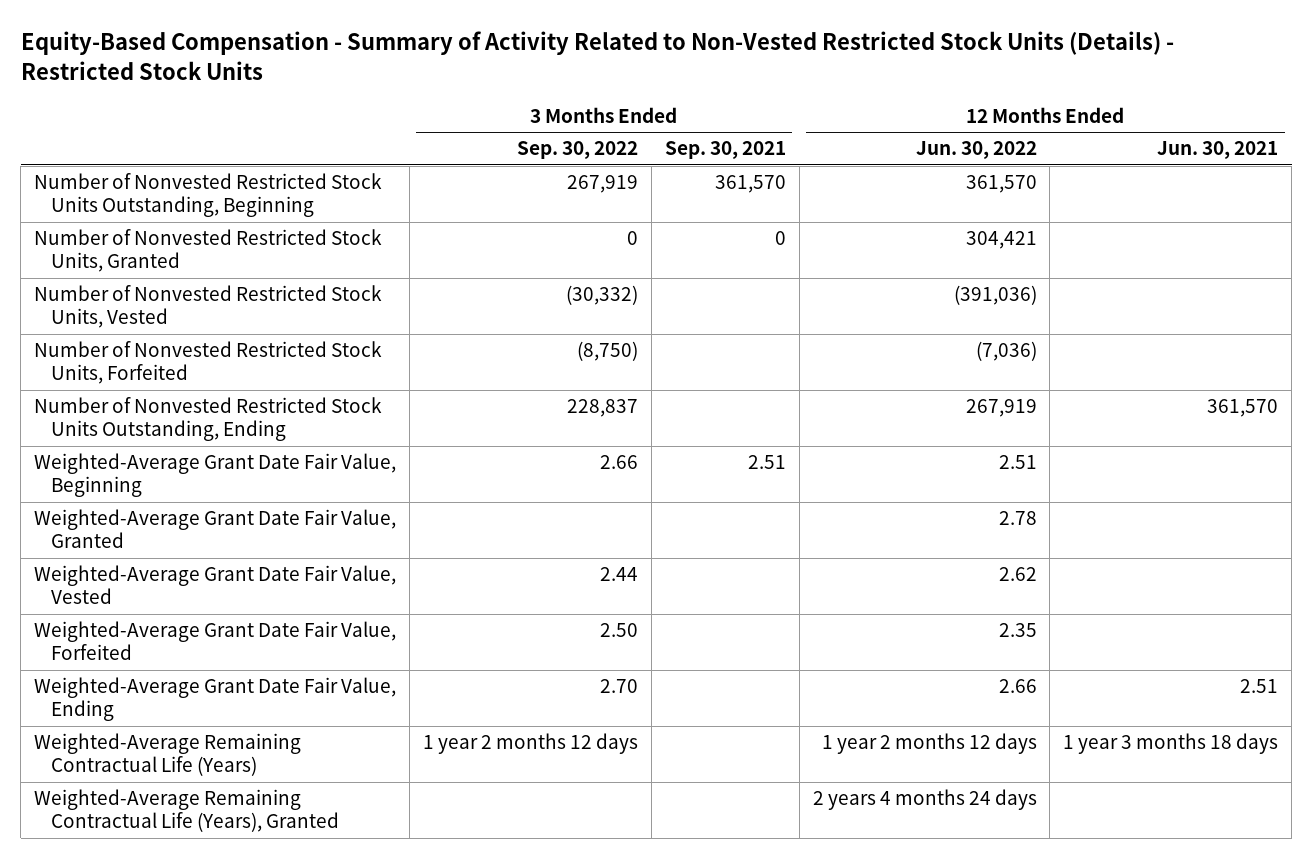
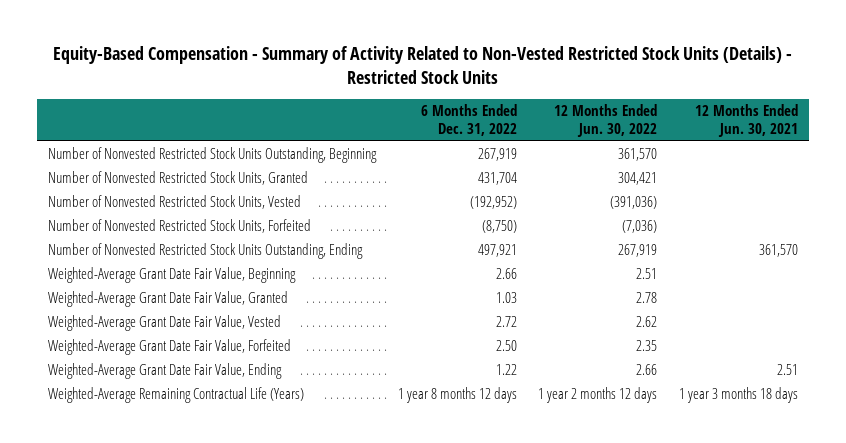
- | 3 Months Ended Sep. 30, 2022 | 3 Months Ended Sep. 30, 2021 | 12 Months Ended Jun. 30, 2022 | 12 Months Ended Jun. 30, 2021
+ | 6 Months Ended Dec. 31, 2022 | 12 Months Ended Jun. 30, 2022 | 12 Months Ended Jun. 30, 2021
- Weighted-Average Remaining Contractual Life (Years), Granted | | | 2 years 4 months 24 days |

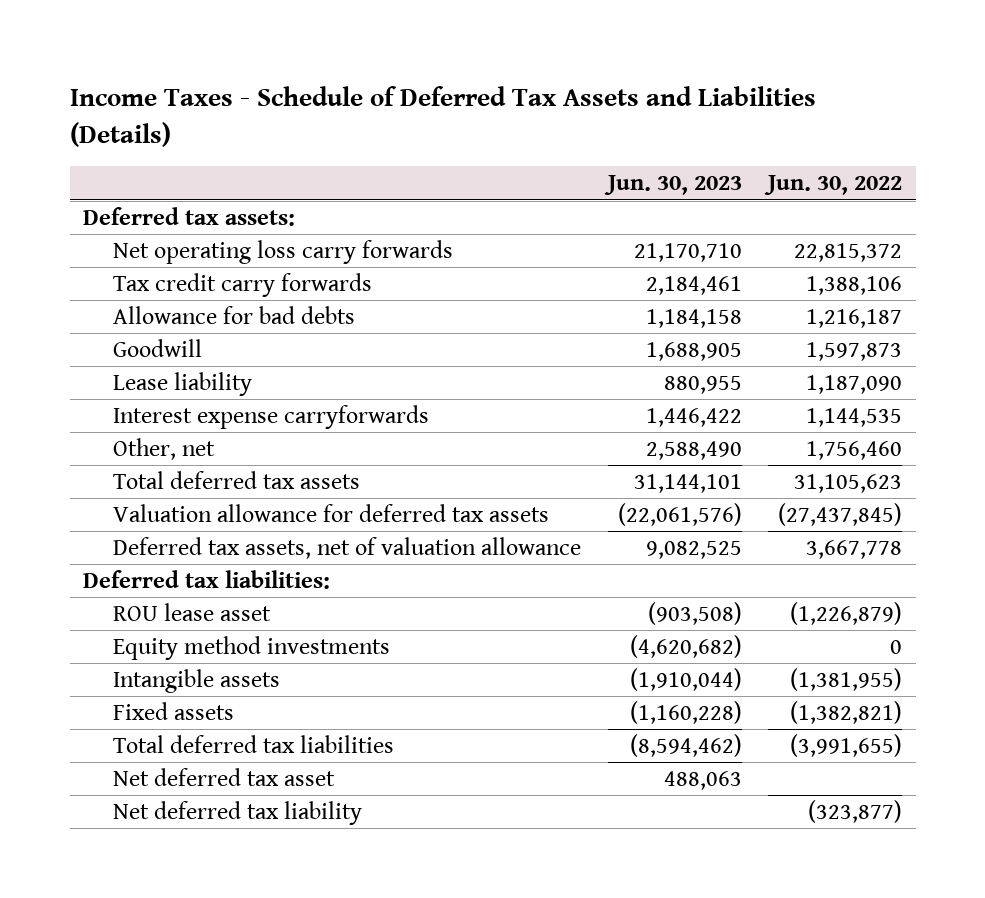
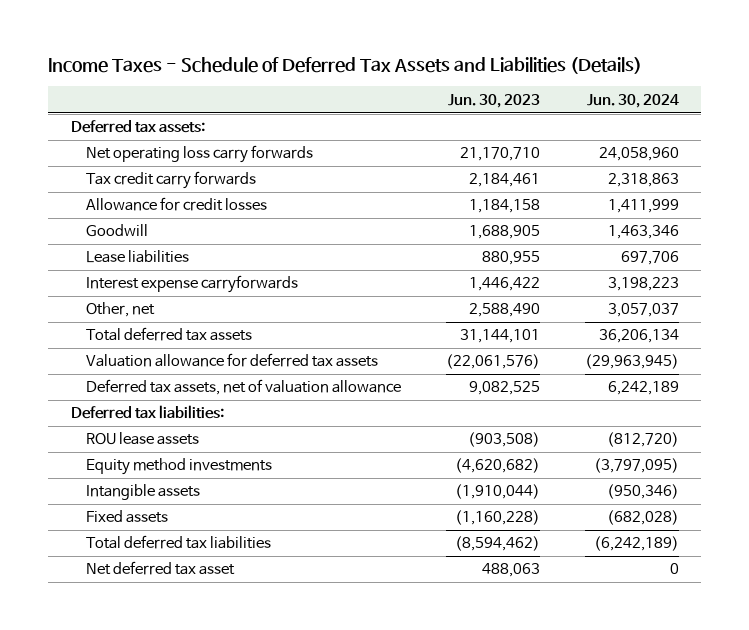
- | Jun. 30, 2023 | Jun. 30, 2022
+ | Jun. 30, 2023 | Jun. 30, 2024
- Allowance for bad debts | 1,184,158 | 1,216,187
+ Allowance for credit losses | 1,184,158 | 1,411,999
- Lease liability | 880,955 | 1,187,090
+ Lease liabilities | 880,955 | 697,706
- ROU lease asset | (903,508) | (1,226,879)
+ ROU lease assets | (903,508) | (812,720)
- Net deferred tax liability | | (323,877)

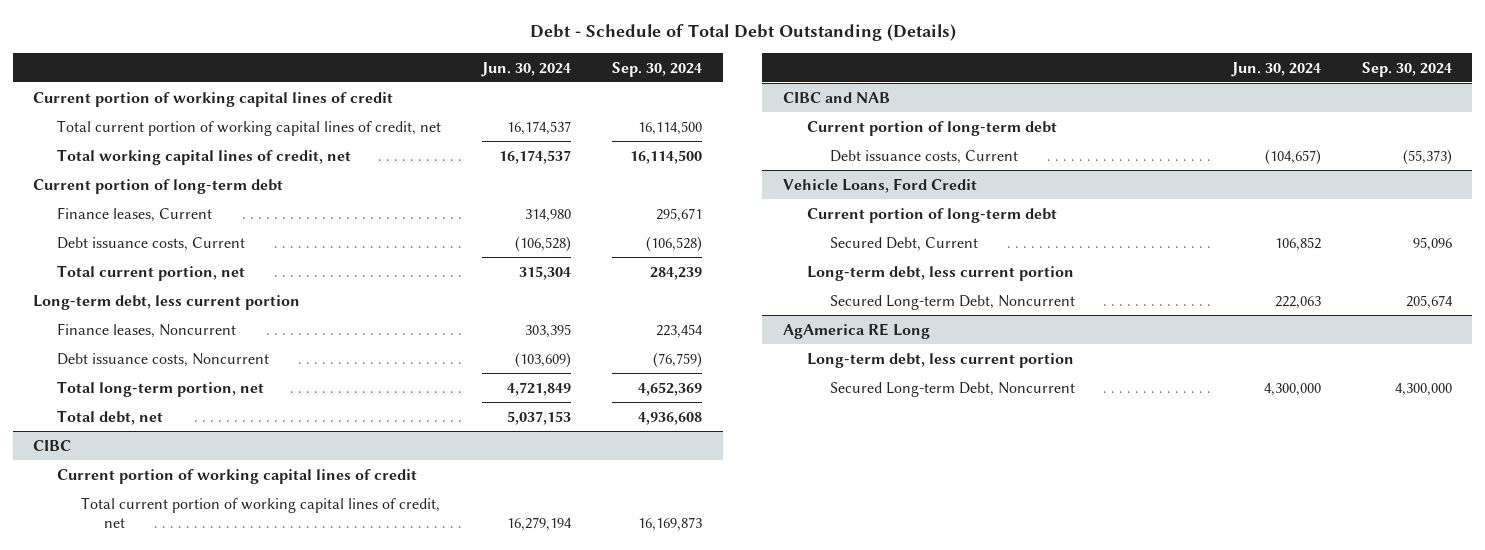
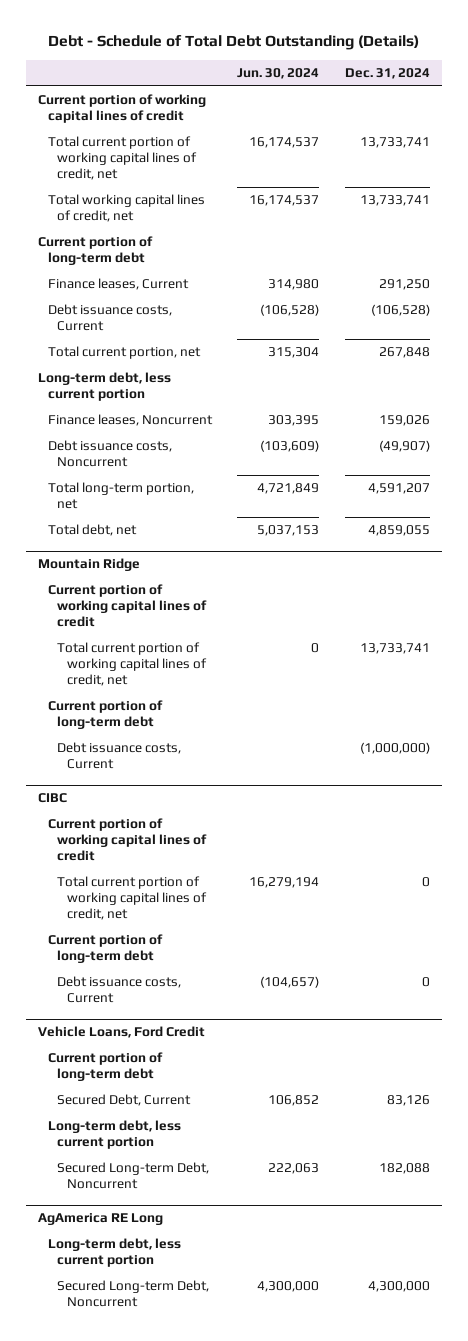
- | Jun. 30, 2024 | Sep. 30, 2024
+ | Jun. 30, 2024 | Dec. 31, 2024
+ Mountain Ridge
+ Current portion of working capital lines of credit
+ Total current portion of working capital lines of credit, net | 0 | 13,733,741
+ Current portion of long-term debt
+ Debt issuance costs, Current | | (1,000,000)
- CIBC and NAB

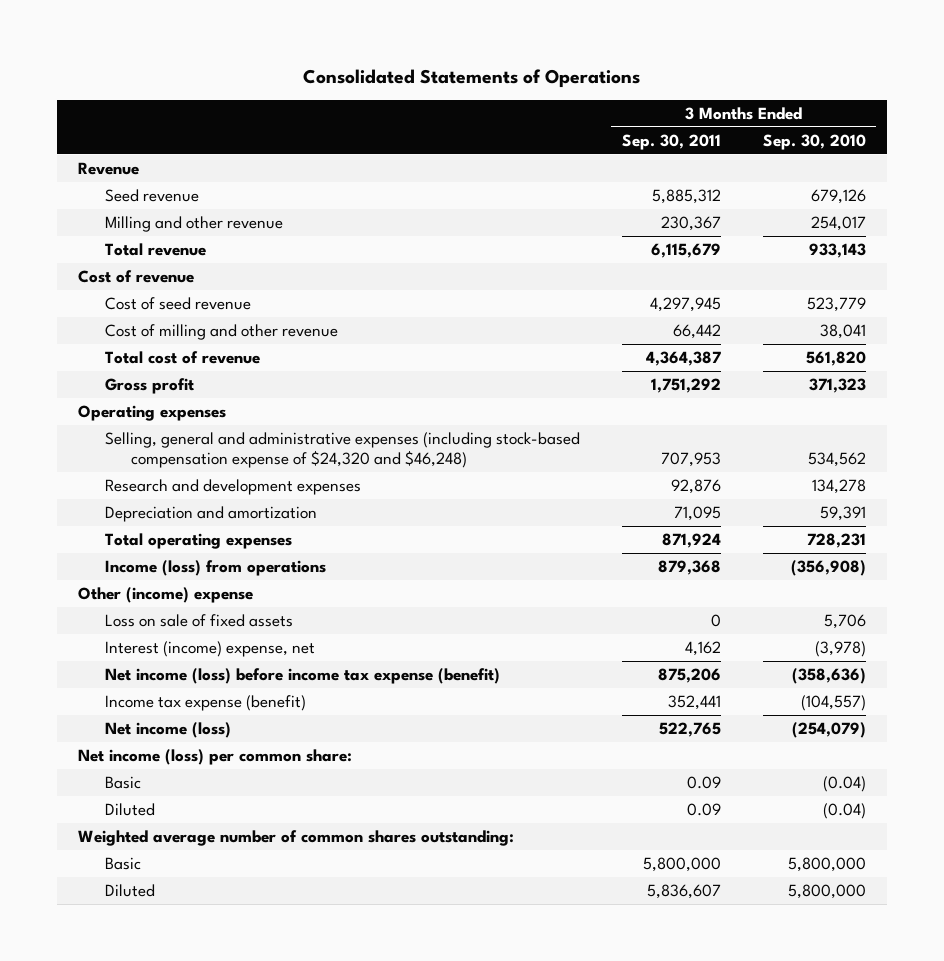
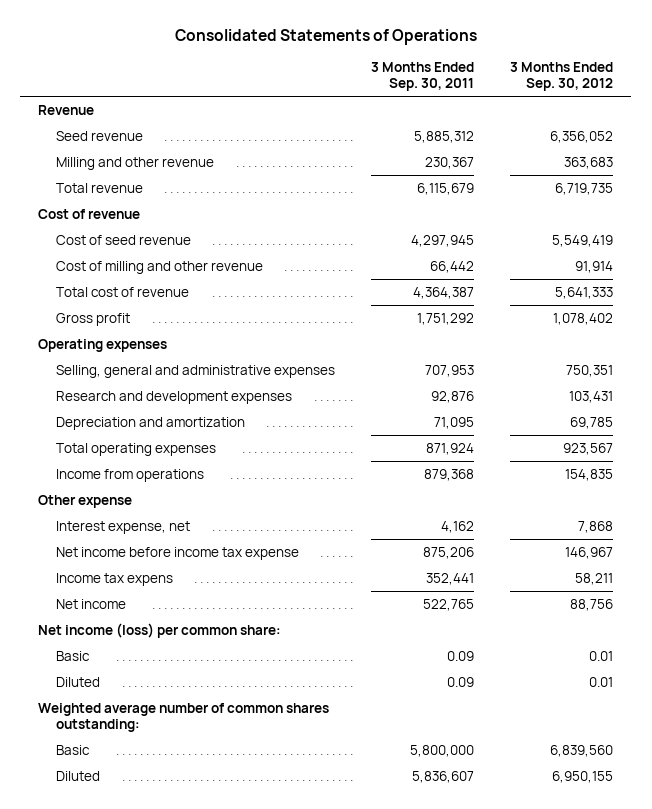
- | 3 Months Ended Sep. 30, 2011 | 3 Months Ended Sep. 30, 2010
+ | 3 Months Ended Sep. 30, 2011 | 3 Months Ended Sep. 30, 2012
- Selling, general and administrative expenses (including stock-based compensation expense of $24,320 and $46,248) | 707,953 | 534,562
+ Selling, general and administrative expenses | 707,953 | 750,351
- Income (loss) from operations | 879,368 | (356,908)
- Other (income) expense
- Loss on sale of fixed assets | 0 | 5,706
- Interest (income) expense, net | 4,162 | (3,978)
- Net income (loss) before income tax expense (benefit) | 875,206 | (358,636)
- Income tax expense (benefit) | 352,441 | (104,557)
- Net income (loss) | 522,765 | (254,079)
+ Income from operations | 879,368 | 154,835
+ Other expense
+ Interest expense, net | 4,162 | 7,868
+ Net income before income tax expense | 875,206 | 146,967
+ Income tax expens | 352,441 | 58,211
+ Net income | 522,765 | 88,756

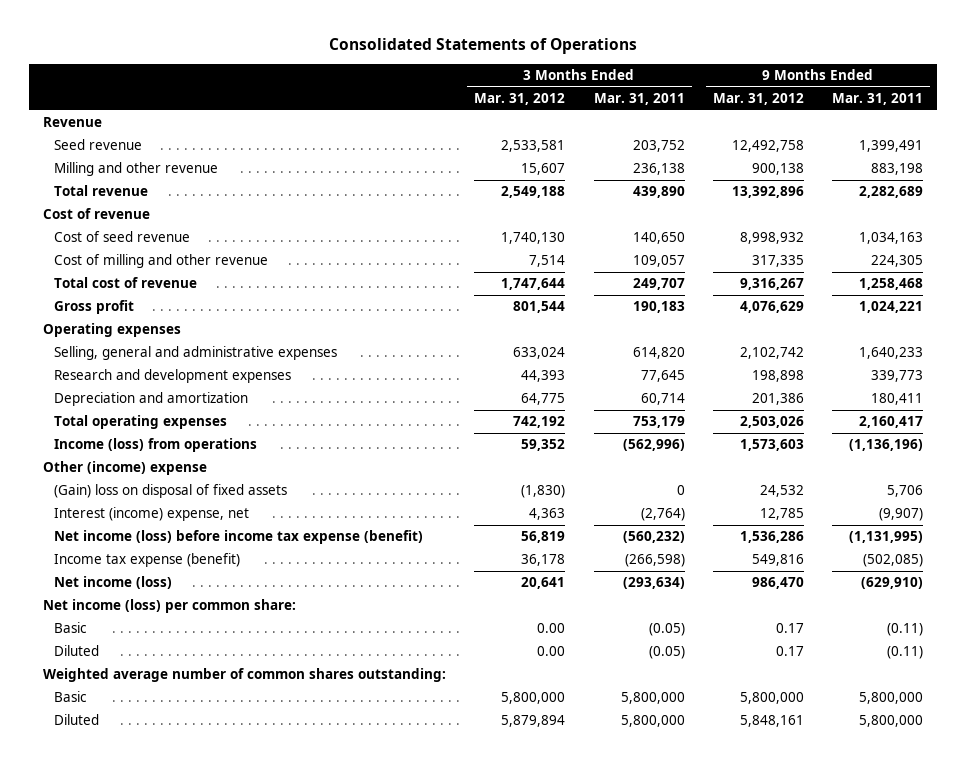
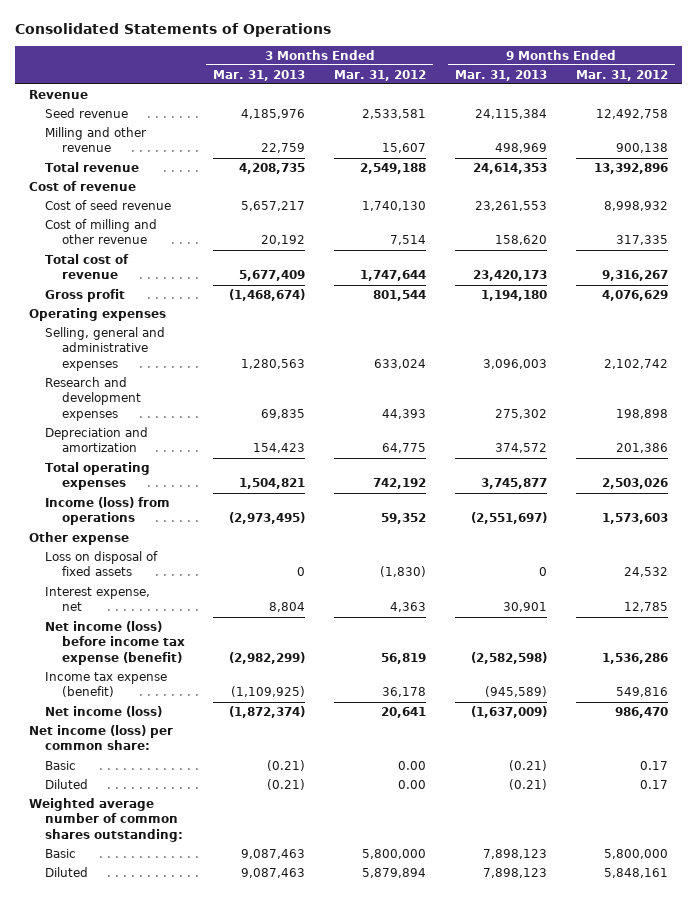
- | 3 Months Ended Mar. 31, 2012 | 3 Months Ended Mar. 31, 2011 | 9 Months Ended Mar. 31, 2012 | 9 Months Ended Mar. 31, 2011
+ | 3 Months Ended Mar. 31, 2013 | 3 Months Ended Mar. 31, 2012 | 9 Months Ended Mar. 31, 2013 | 9 Months Ended Mar. 31, 2012
- Other (income) expense
- (Gain) loss on disposal of fixed assets | (1,830) | 0 | 24,532 | 5,706
- Interest (income) expense, net | 4,363 | (2,764) | 12,785 | (9,907)
+ Other expense
+ Loss on disposal of fixed assets | 0 | (1,830) | 0 | 24,532
+ Interest expense, net | 8,804 | 4,363 | 30,901 | 12,785

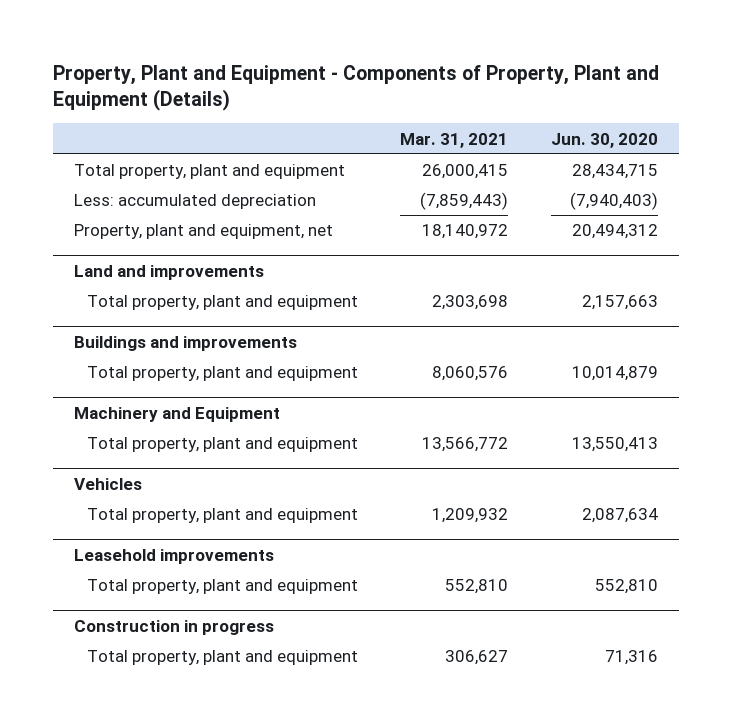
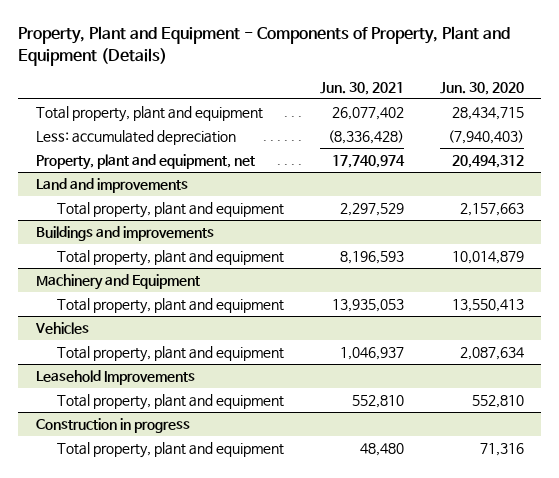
- | Mar. 31, 2021 | Jun. 30, 2020
+ | Jun. 30, 2021 | Jun. 30, 2020
- Leasehold improvements
+ Leasehold Improvements

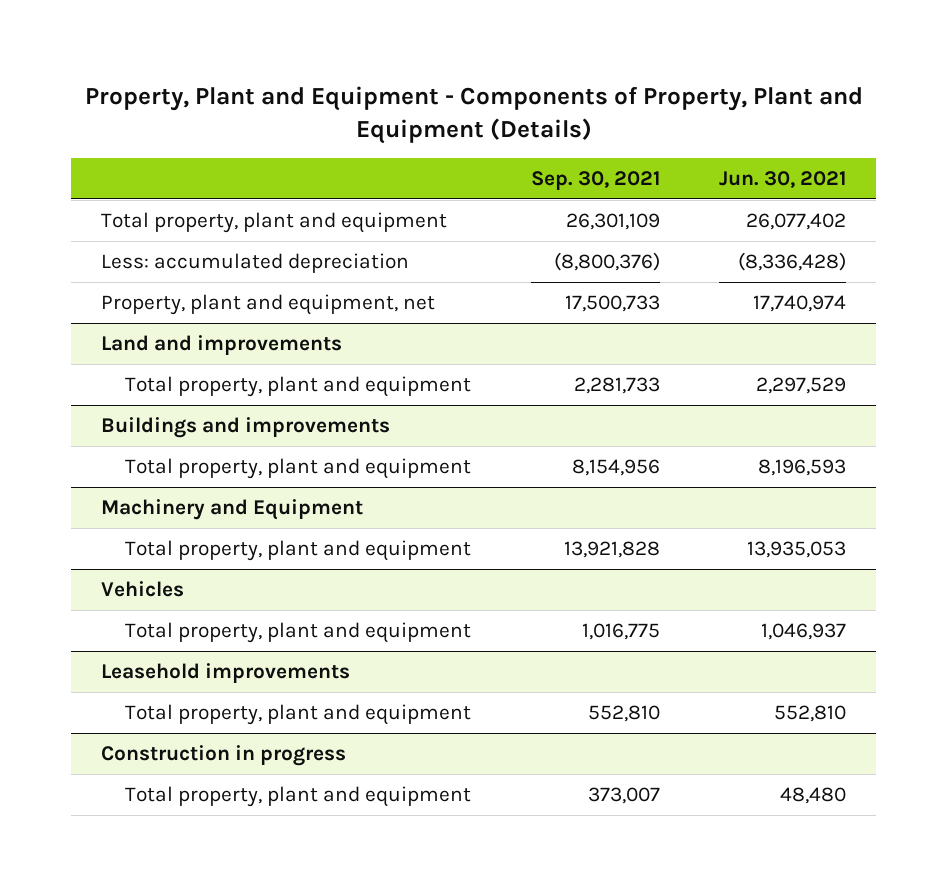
- | Jun. 30, 2021 | Jun. 30, 2020
+ | Sep. 30, 2021 | Jun. 30, 2021
- Leasehold Improvements
+ Leasehold improvements

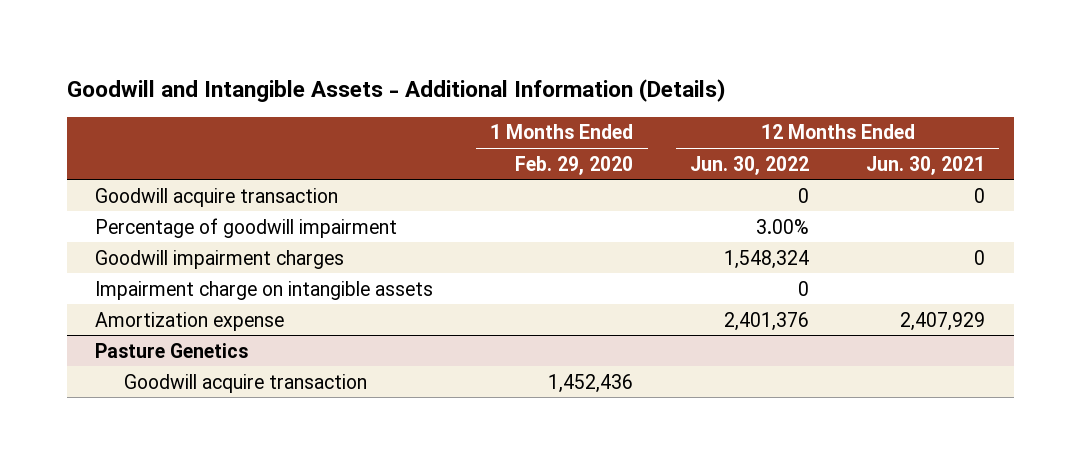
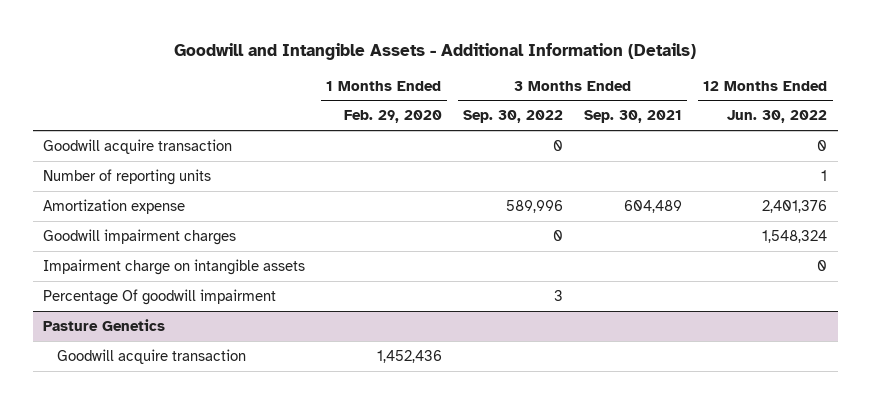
- | 1 Months Ended Feb. 29, 2020 | 12 Months Ended Jun. 30, 2022 | 12 Months Ended Jun. 30, 2021
+ | 1 Months Ended Feb. 29, 2020 | 3 Months Ended Sep. 30, 2022 | 3 Months Ended Sep. 30, 2021 | 12 Months Ended Jun. 30, 2022
- Percentage of goodwill impairment | | 3.00% |
+ Number of reporting units | | | | 1
moved up: Amortization expense | | 589,996 | 604,489 | 2,401,376
+ Percentage Of goodwill impairment | | 3 | |

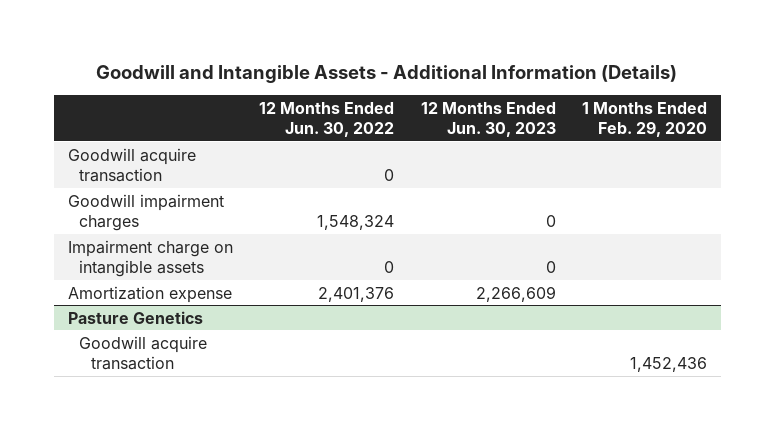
- | 1 Months Ended Feb. 29, 2020 | 3 Months Ended Sep. 30, 2022 | 3 Months Ended Sep. 30, 2021 | 12 Months Ended Jun. 30, 2022
+ | 12 Months Ended Jun. 30, 2022 | 12 Months Ended Jun. 30, 2023 | 1 Months Ended Feb. 29, 2020
- Number of reporting units | | | | 1
- Percentage Of goodwill impairment | | 3 | |
moved down: Amortization expense | 2,401,376 | 2,266,609 |

